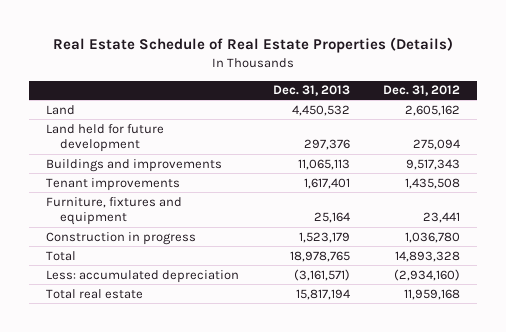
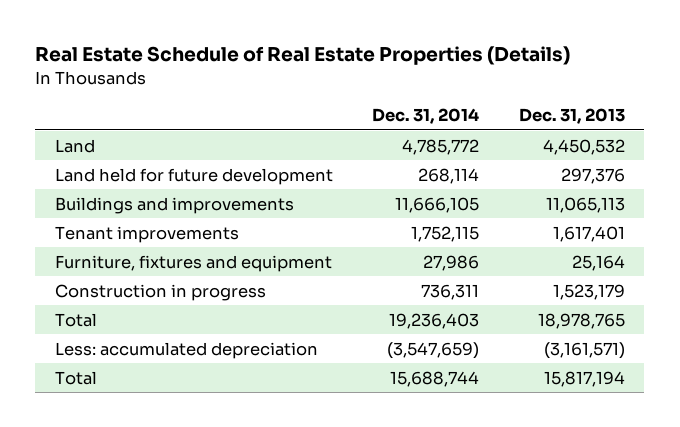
- | Dec. 31, 2013 | Dec. 31, 2012
+ | Dec. 31, 2014 | Dec. 31, 2013
- Total real estate | 15,817,194 | 11,959,168
+ Total | 15,688,744 | 15,817,194

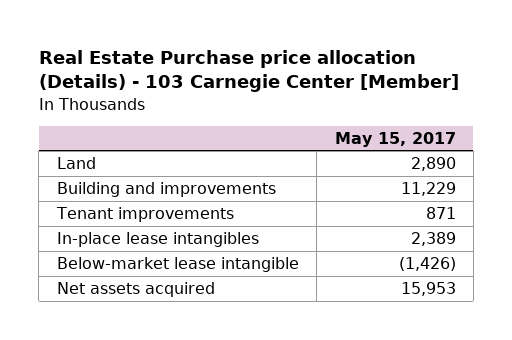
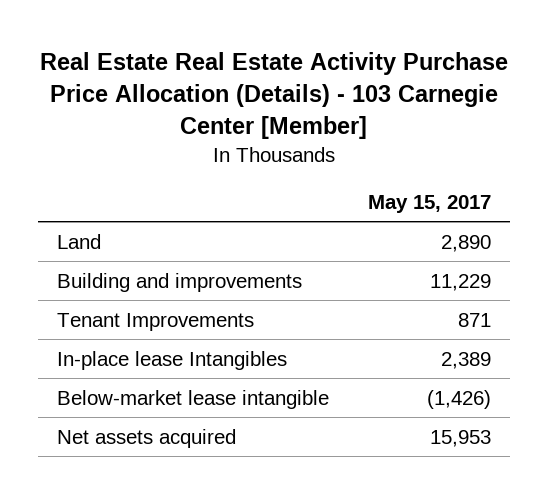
- Real Estate Purchase price allocation (Details) - 103 Carnegie Center [Member]
+ Real Estate Real Estate Activity Purchase Price Allocation (Details) - 103 Carnegie Center [Member]
- Tenant improvements | 871
- In-place lease intangibles | 2,389
+ Tenant Improvements | 871
+ In-place lease Intangibles | 2,389

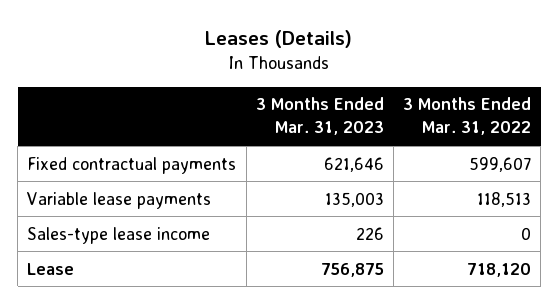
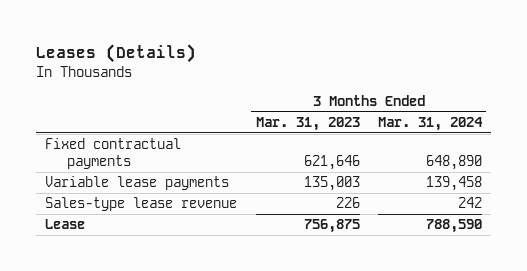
- | 3 Months Ended Mar. 31, 2023 | 3 Months Ended Mar. 31, 2022
+ | 3 Months Ended Mar. 31, 2023 | 3 Months Ended Mar. 31, 2024
- Sales-type lease income | 226 | 0
+ Sales-type lease revenue | 226 | 242

